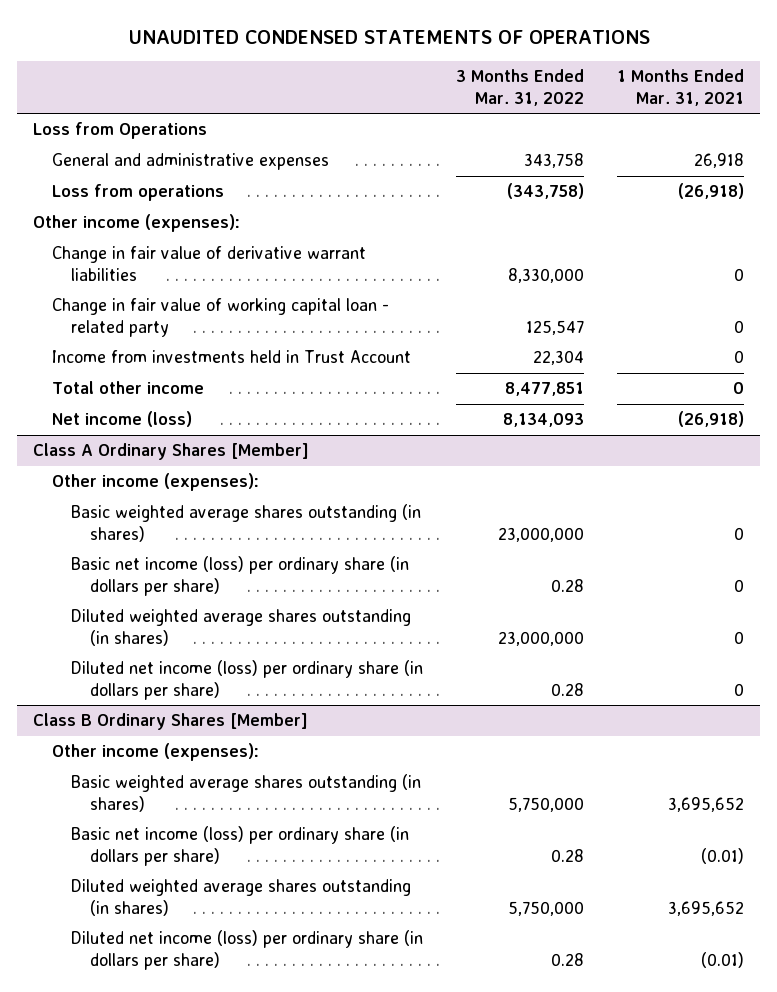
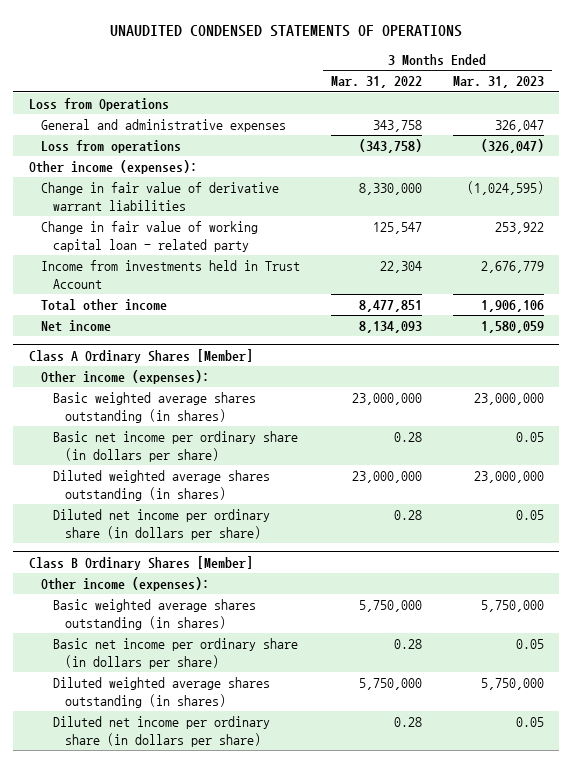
- | 3 Months Ended Mar. 31, 2022 | 1 Months Ended Mar. 31, 2021
+ | 3 Months Ended Mar. 31, 2022 | 3 Months Ended Mar. 31, 2023
- Net income (loss) | 8,134,093 | (26,918)
+ Net income | 8,134,093 | 1,580,059
@ Class A Ordinary Shares [Member]
- Basic net income (loss) per ordinary share (in dollars per share) | 0.28 | 0
+ Basic net income per ordinary share (in dollars per share) | 0.28 | 0.05
- Diluted net income (loss) per ordinary share (in dollars per share) | 0.28 | 0
+ Diluted net income per ordinary share (in dollars per share) | 0.28 | 0.05
@ Class B Ordinary Shares [Member]
- Basic net income (loss) per ordinary share (in dollars per share) | 0.28 | (0.01)
+ Basic net income per ordinary share (in dollars per share) | 0.28 | 0.05
- Diluted net income (loss) per ordinary share (in dollars per share) | 0.28 | (0.01)
+ Diluted net income per ordinary share (in dollars per share) | 0.28 | 0.05

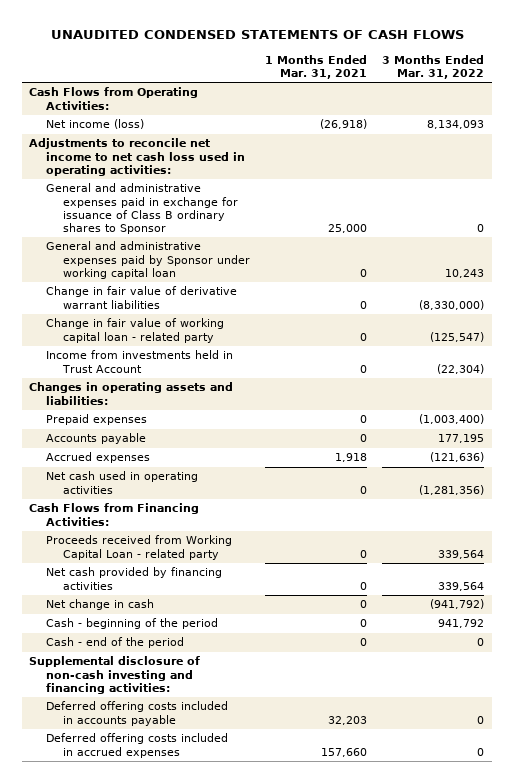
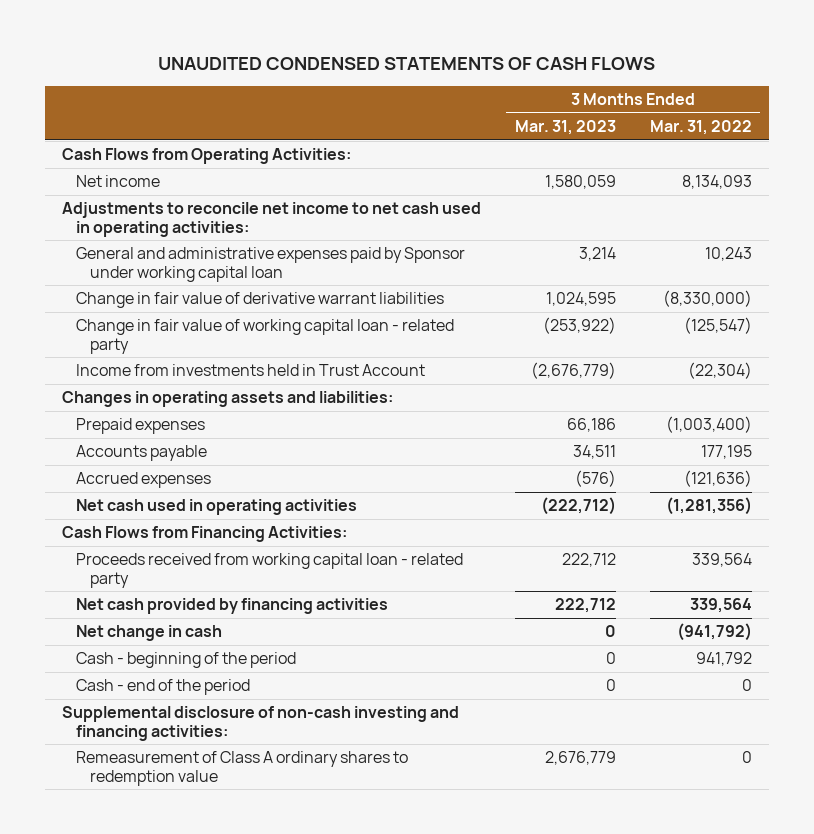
- | 1 Months Ended Mar. 31, 2021 | 3 Months Ended Mar. 31, 2022
+ | 3 Months Ended Mar. 31, 2023 | 3 Months Ended Mar. 31, 2022
- Net income (loss) | (26,918) | 8,134,093
- Adjustments to reconcile net income to net cash loss used in operating activities:
- General and administrative expenses paid in exchange for issuance of Class B ordinary shares to Sponsor | 25,000 | 0
+ Net income | 1,580,059 | 8,134,093
+ Adjustments to reconcile net income to net cash used in operating activities:
- Proceeds received from Working Capital Loan - related party | 0 | 339,564
+ Proceeds received from working capital loan - related party | 222,712 | 339,564
- Deferred offering costs included in accounts payable | 32,203 | 0
- Deferred offering costs included in accrued expenses | 157,660 | 0
+ Remeasurement of Class A ordinary shares to redemption value | 2,676,779 | 0

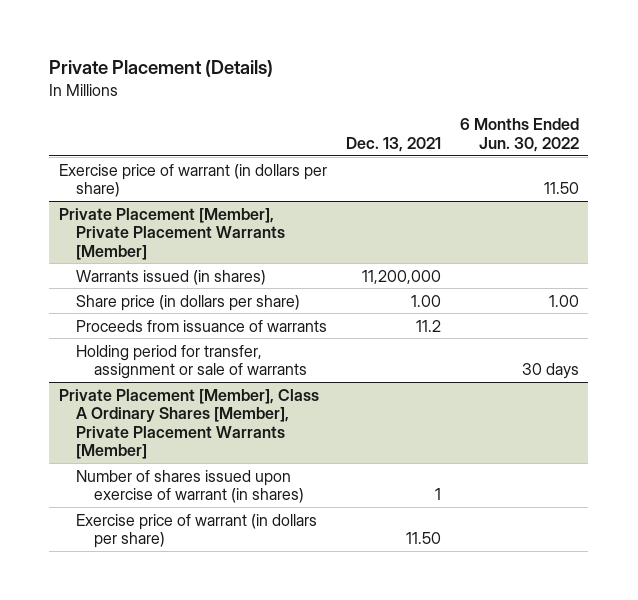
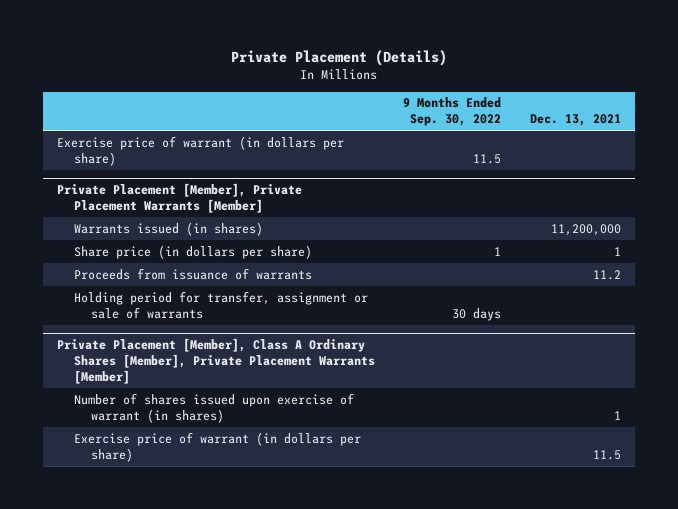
- | Dec. 13, 2021 | 6 Months Ended Jun. 30, 2022
+ | 9 Months Ended Sep. 30, 2022 | Dec. 13, 2021
@ Private Placement [Member], Private Placement Warrants [Member]
- Share price (in dollars per share) | 1.00 | 1.00
+ Share price (in dollars per share) | 1 | 1
@ Private Placement [Member], Class A Ordinary Shares [Member], Private Placement Warrants [Member]
- Exercise price of warrant (in dollars per share) | 11.50 |
+ Exercise price of warrant (in dollars per share) | | 11.5

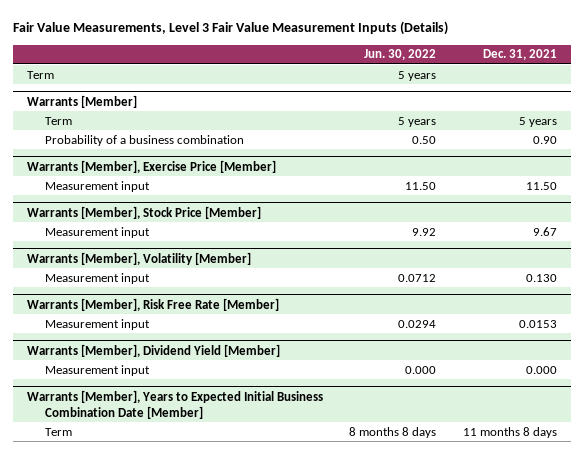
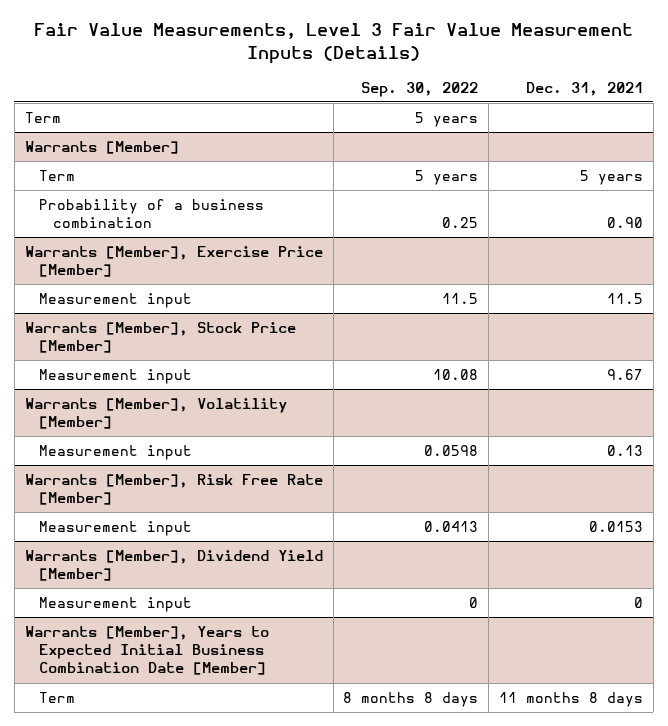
- | Jun. 30, 2022 | Dec. 31, 2021
+ | Sep. 30, 2022 | Dec. 31, 2021
@ Warrants [Member], Exercise Price [Member]
- Measurement input | 11.50 | 11.50
+ Measurement input | 11.5 | 11.5
@ Warrants [Member], Volatility [Member]
- Measurement input | 0.0712 | 0.130
+ Measurement input | 0.0598 | 0.13
@ Warrants [Member], Dividend Yield [Member]
- Measurement input | 0.000 | 0.000
+ Measurement input | 0 | 0

